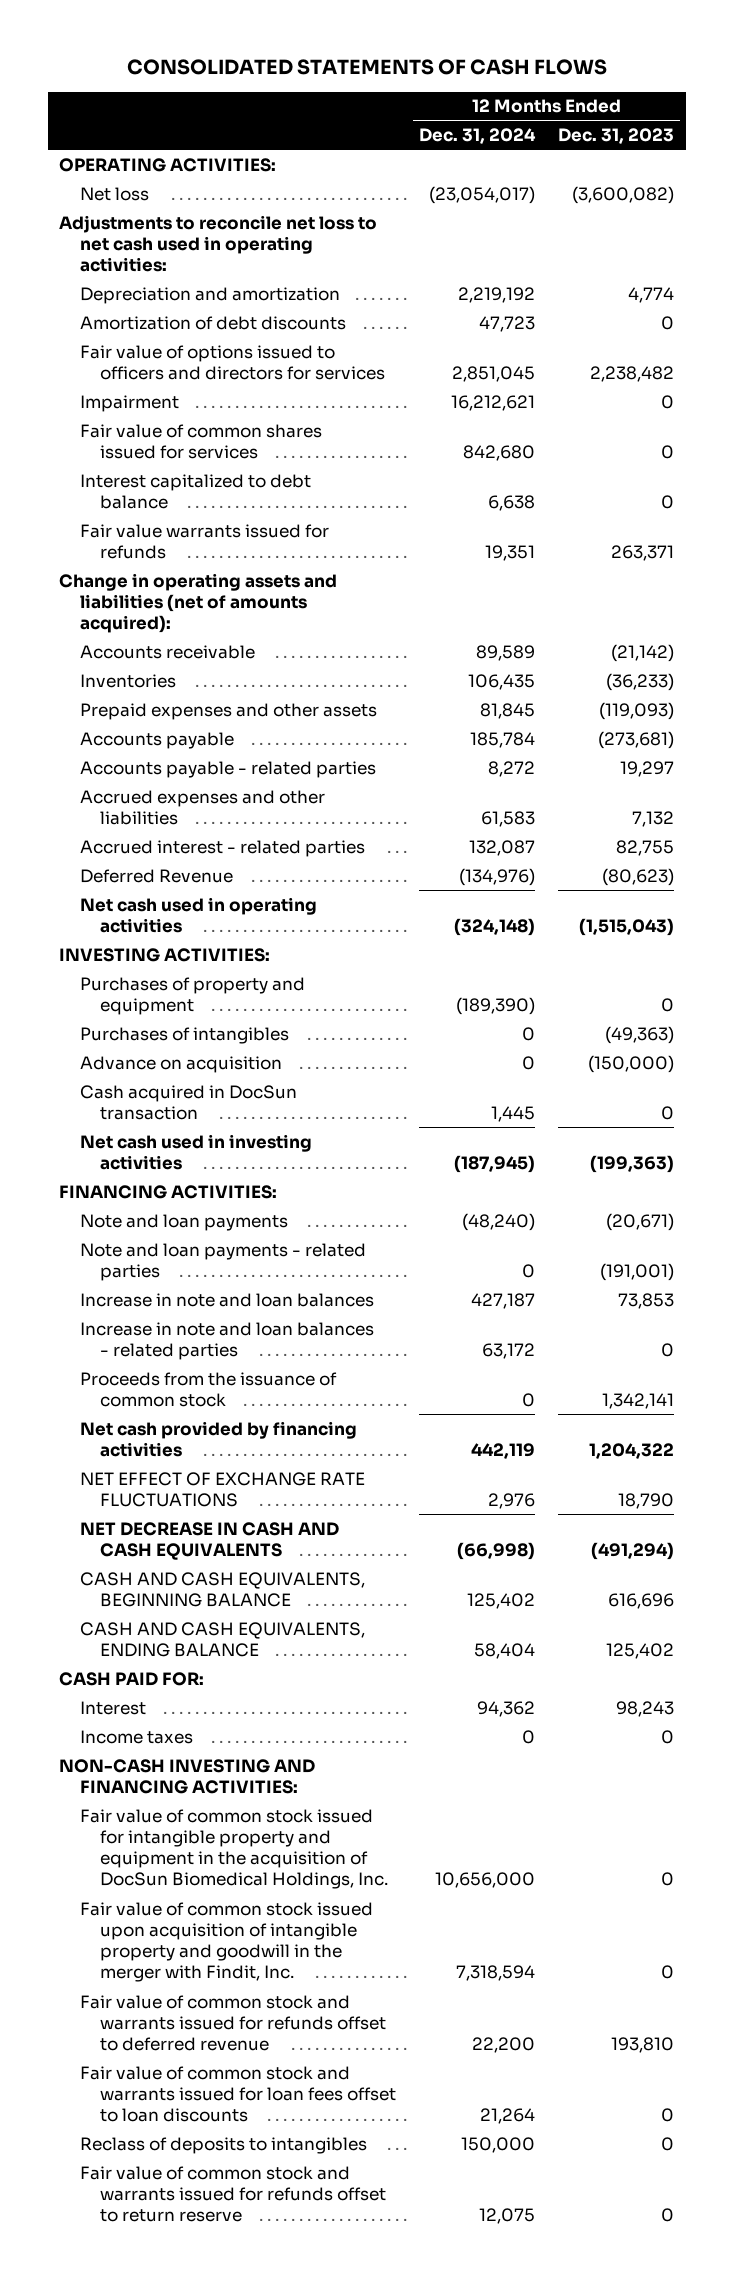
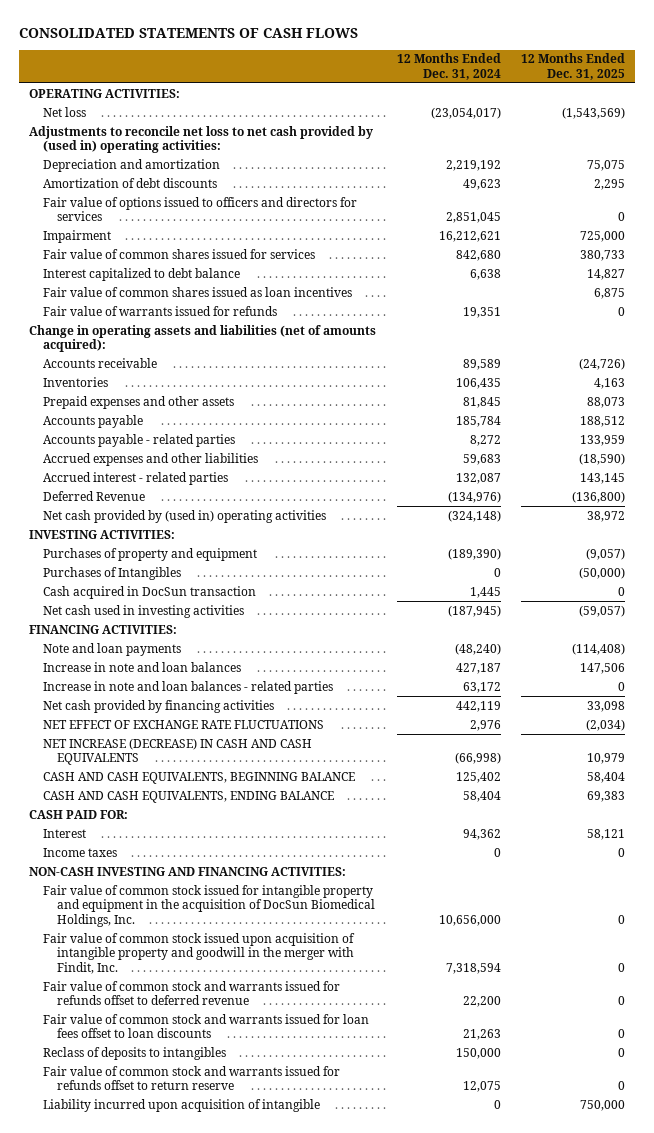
- | 12 Months Ended Dec. 31, 2024 | 12 Months Ended Dec. 31, 2023
+ | 12 Months Ended Dec. 31, 2024 | 12 Months Ended Dec. 31, 2025
- Adjustments to reconcile net loss to net cash used in operating activities:
+ Adjustments to reconcile net loss to net cash provided by (used in) operating activities:
- Amortization of debt discounts | 47,723 | 0
+ Amortization of debt discounts | 49,623 | 2,295
- Fair value warrants issued for refunds | 19,351 | 263,371
+ Fair value of common shares issued as loan incentives | | 6,875
+ Fair value of warrants issued for refunds | 19,351 | 0
- Accrued expenses and other liabilities | 61,583 | 7,132
+ Accrued expenses and other liabilities | 59,683 | (18,590)
- Net cash used in operating activities | (324,148) | (1,515,043)
+ Net cash provided by (used in) operating activities | (324,148) | 38,972
- Purchases of intangibles | 0 | (49,363)
- Advance on acquisition | 0 | (150,000)
+ Purchases of Intangibles | 0 | (50,000)
- Note and loan payments - related parties | 0 | (191,001)
- Proceeds from the issuance of common stock | 0 | 1,342,141
- NET DECREASE IN CASH AND CASH EQUIVALENTS | (66,998) | (491,294)
+ NET INCREASE (DECREASE) IN CASH AND CASH EQUIVALENTS | (66,998) | 10,979
- Fair value of common stock and warrants issued for loan fees offset to loan discounts | 21,264 | 0
+ Fair value of common stock and warrants issued for loan fees offset to loan discounts | 21,263 | 0
+ Liability incurred upon acquisition of intangible | 0 | 750,000

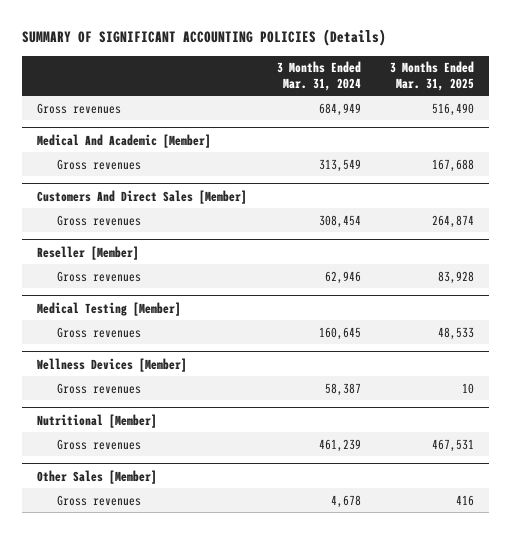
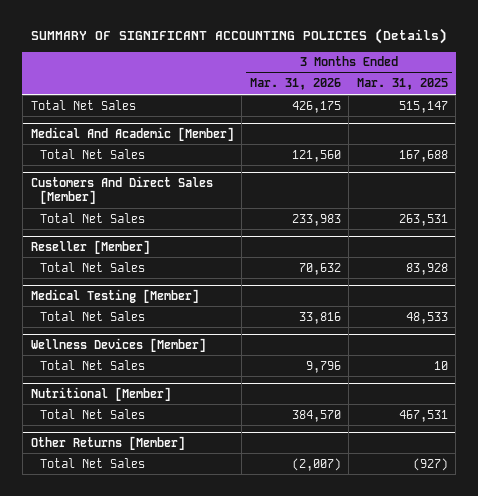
- | 3 Months Ended Mar. 31, 2024 | 3 Months Ended Mar. 31, 2025
+ | 3 Months Ended Mar. 31, 2026 | 3 Months Ended Mar. 31, 2025
- Gross revenues | 684,949 | 516,490
+ Total Net Sales | 426,175 | 515,147
@ Medical And Academic [Member]
- Gross revenues | 313,549 | 167,688
+ Total Net Sales | 121,560 | 167,688
@ Customers And Direct Sales [Member]
- Gross revenues | 308,454 | 264,874
+ Total Net Sales | 233,983 | 263,531
@ Reseller [Member]
- Gross revenues | 62,946 | 83,928
+ Total Net Sales | 70,632 | 83,928
@ Medical Testing [Member]
- Gross revenues | 160,645 | 48,533
+ Total Net Sales | 33,816 | 48,533
@ Wellness Devices [Member]
- Gross revenues | 58,387 | 10
+ Total Net Sales | 9,796 | 10
@ Nutritional [Member]
- Gross revenues | 461,239 | 467,531
- Other Sales [Member]
- Gross revenues | 4,678 | 416
@ Nutritional [Member]
+ Total Net Sales | 384,570 | 467,531
+ Other Returns [Member]
+ Total Net Sales | (2,007) | (927)

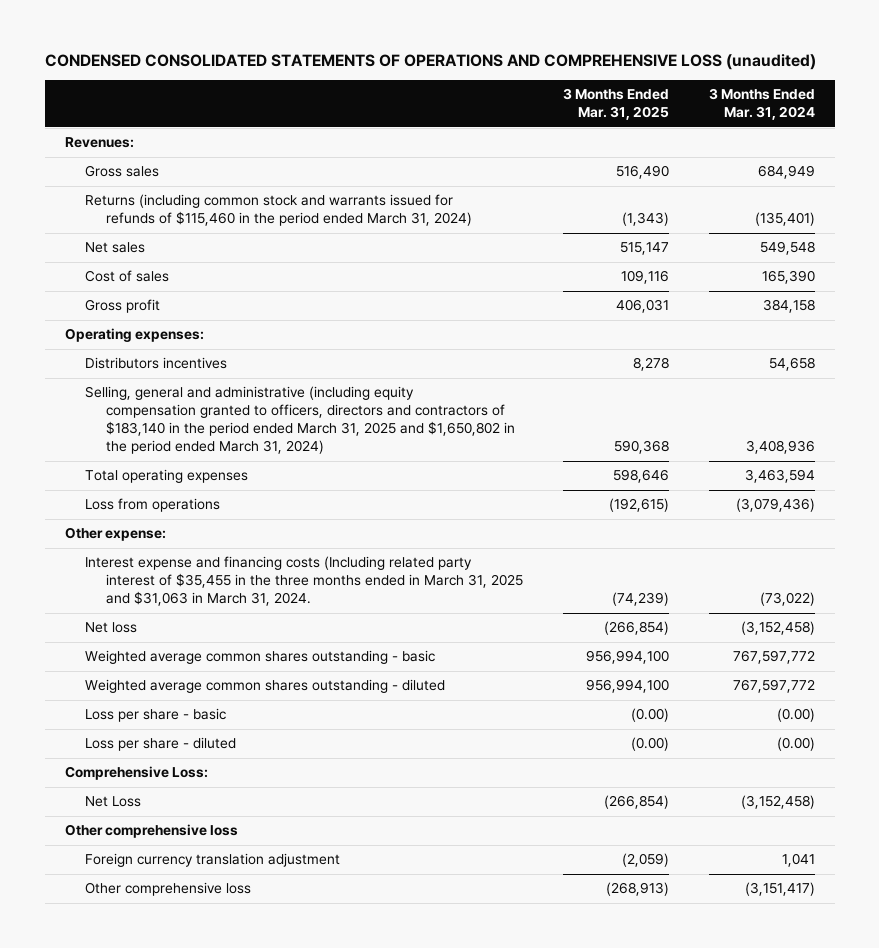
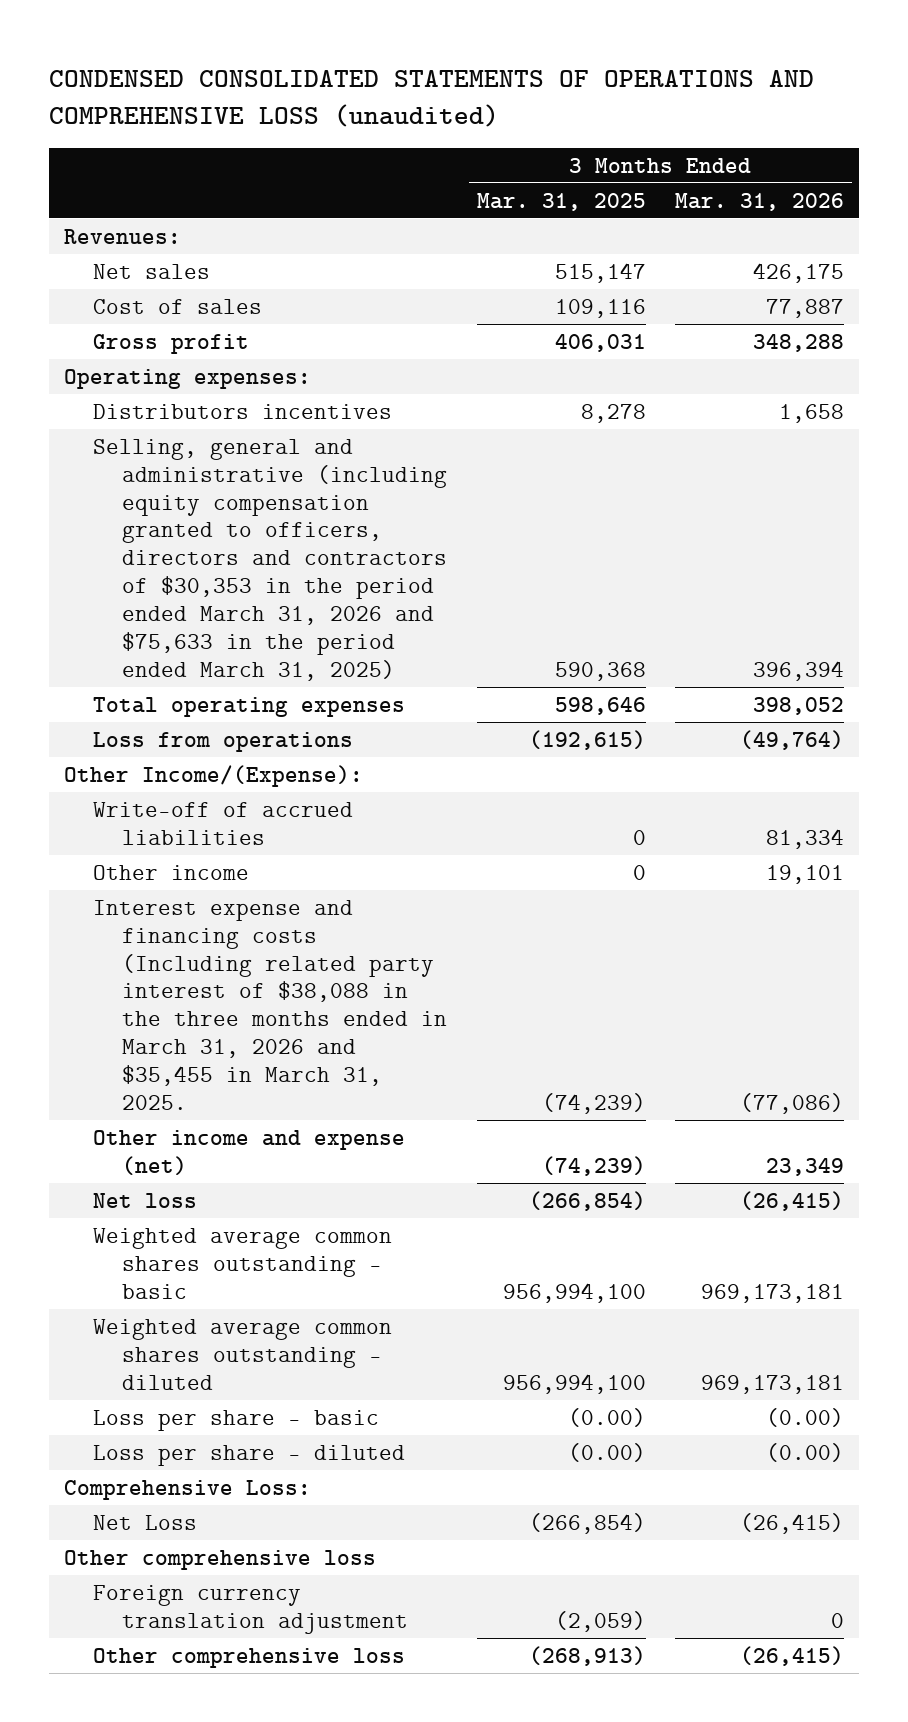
- | 3 Months Ended Mar. 31, 2025 | 3 Months Ended Mar. 31, 2024
+ | 3 Months Ended Mar. 31, 2025 | 3 Months Ended Mar. 31, 2026
- Gross sales | 516,490 | 684,949
- Returns (including common stock and warrants issued for refunds of $115,460 in the period ended March 31, 2024) | (1,343) | (135,401)
- Selling, general and administrative (including equity compensation granted to officers, directors and contractors of $183,140 in the period ended March 31, 2025 and $1,650,802 in the period ended March 31, 2024) | 590,368 | 3,408,936
+ Selling, general and administrative (including equity compensation granted to officers, directors and contractors of $30,353 in the period ended March 31, 2026 and $75,633 in the period ended March 31, 2025) | 590,368 | 396,394
- Other expense:
- Interest expense and financing costs (Including related party interest of $35,455 in the three months ended in March 31, 2025 and $31,063 in March 31, 2024. | (74,239) | (73,022)
+ Other Income/(Expense):
+ Write-off of accrued liabilities | 0 | 81,334
+ Other income | 0 | 19,101
+ Interest expense and financing costs (Including related party interest of $38,088 in the three months ended in March 31, 2026 and $35,455 in March 31, 2025. | (74,239) | (77,086)
+ Other income and expense (net) | (74,239) | 23,349

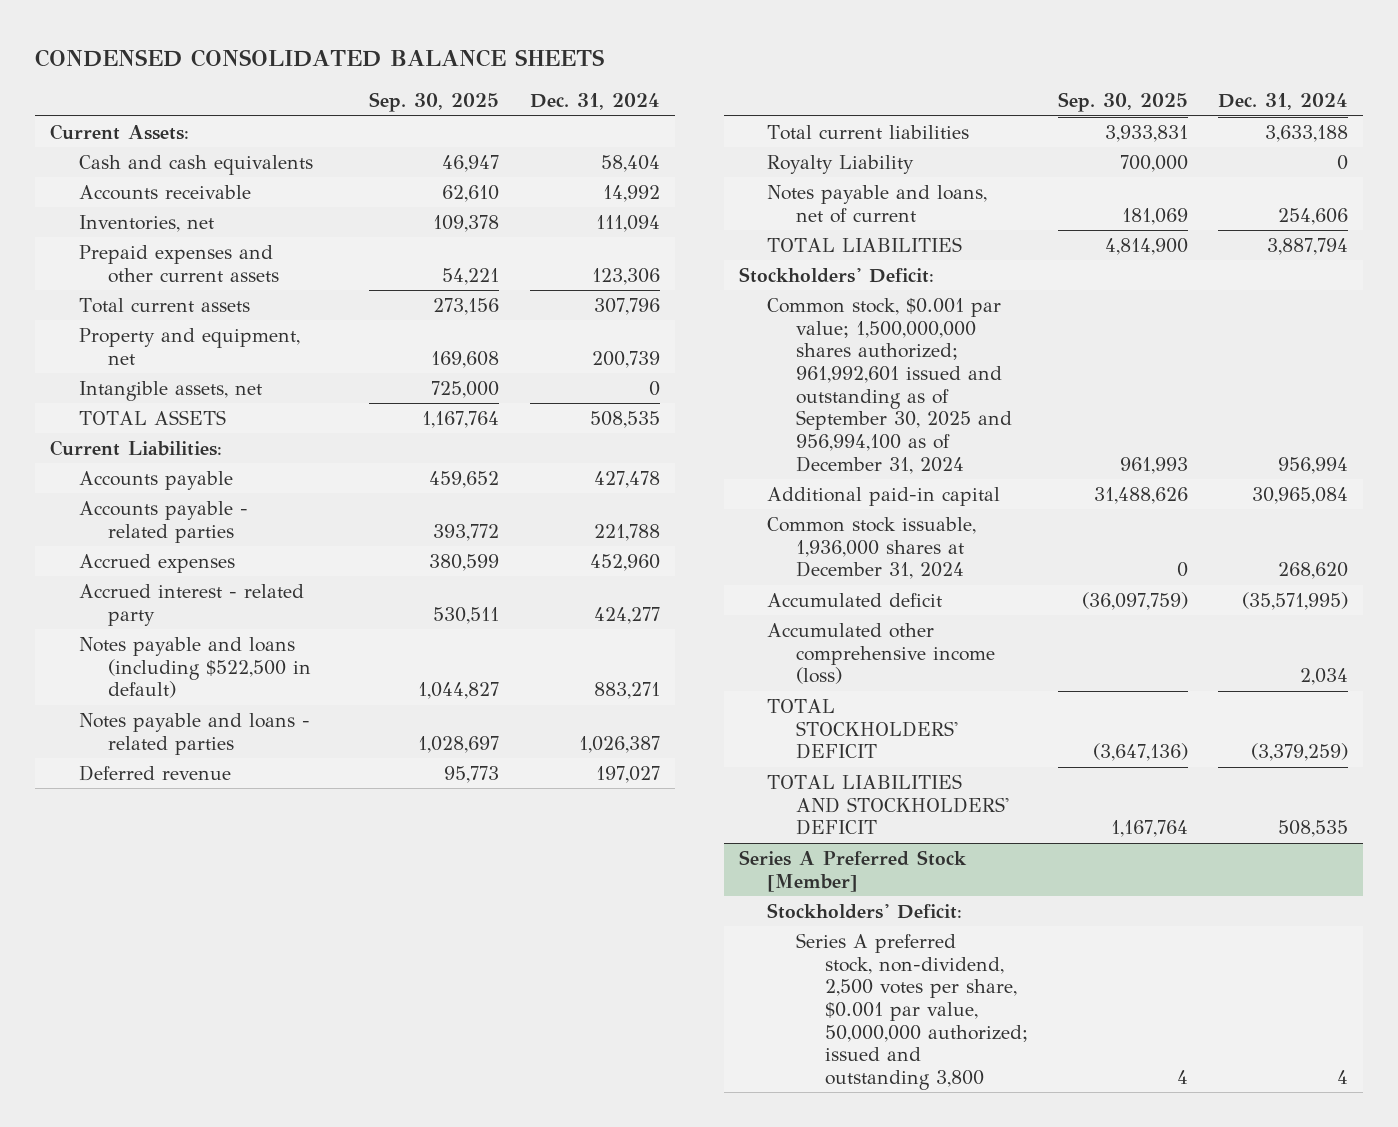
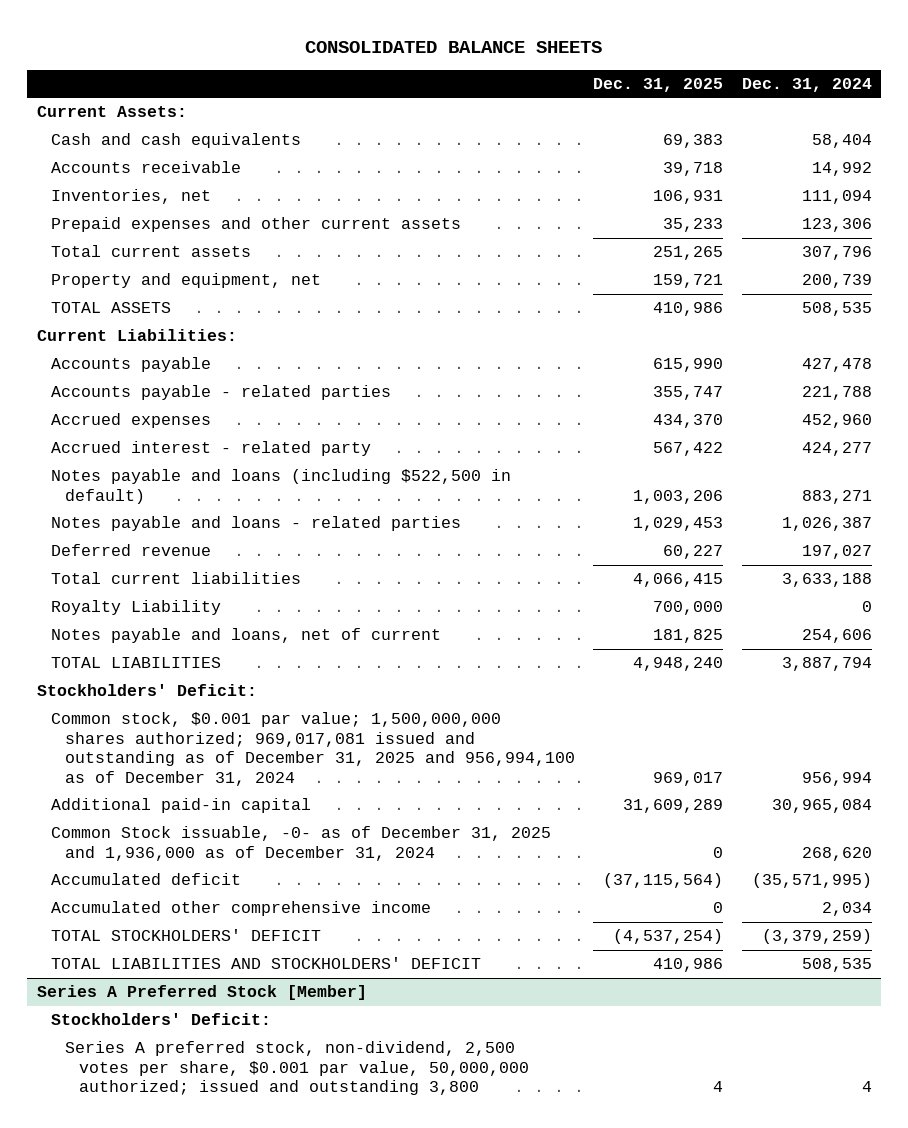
- CONDENSED CONSOLIDATED BALANCE SHEETS
+ CONSOLIDATED BALANCE SHEETS
- | Sep. 30, 2025 | Dec. 31, 2024
+ | Dec. 31, 2025 | Dec. 31, 2024
- Intangible assets, net | 725,000 | 0
- Common stock, $0.001 par value; 1,500,000,000 shares authorized; 961,992,601 issued and outstanding as of September 30, 2025 and 956,994,100 as of December 31, 2024 | 961,993 | 956,994
+ Common stock, $0.001 par value; 1,500,000,000 shares authorized; 969,017,081 issued and outstanding as of December 31, 2025 and 956,994,100 as of December 31, 2024 | 969,017 | 956,994
- Common stock issuable, 1,936,000 shares at December 31, 2024 | 0 | 268,620
+ Common Stock issuable, -0- as of December 31, 2025 and 1,936,000 as of December 31, 2024 | 0 | 268,620
- Accumulated other comprehensive income (loss) | | 2,034
+ Accumulated other comprehensive income | 0 | 2,034

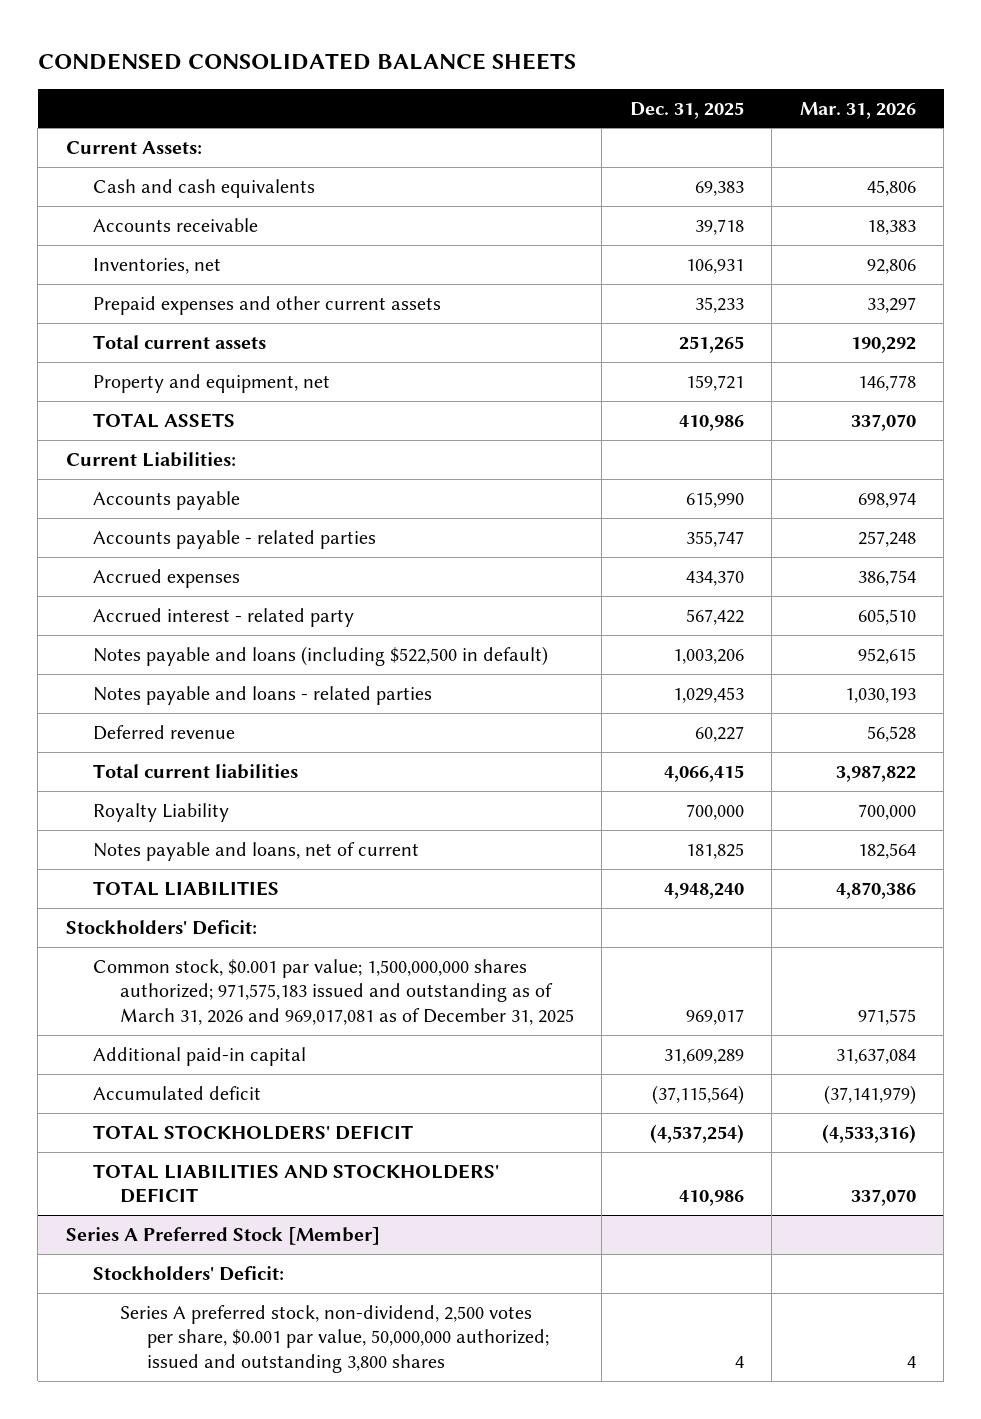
- CONSOLIDATED BALANCE SHEETS
+ CONDENSED CONSOLIDATED BALANCE SHEETS
- | Dec. 31, 2025 | Dec. 31, 2024
+ | Dec. 31, 2025 | Mar. 31, 2026
- Common stock, $0.001 par value; 1,500,000,000 shares authorized; 969,017,081 issued and outstanding as of December 31, 2025 and 956,994,100 as of December 31, 2024 | 969,017 | 956,994
+ Common stock, $0.001 par value; 1,500,000,000 shares authorized; 971,575,183 issued and outstanding as of March 31, 2026 and 969,017,081 as of December 31, 2025 | 969,017 | 971,575
- Common Stock issuable, -0- as of December 31, 2025 and 1,936,000 as of December 31, 2024 | 0 | 268,620
- Accumulated other comprehensive income | 0 | 2,034
@ Series A Preferred Stock [Member]
- Series A preferred stock, non-dividend, 2,500 votes per share, $0.001 par value, 50,000,000 authorized; issued and outstanding 3,800 | 4 | 4
+ Series A preferred stock, non-dividend, 2,500 votes per share, $0.001 par value, 50,000,000 authorized; issued and outstanding 3,800 shares | 4 | 4

